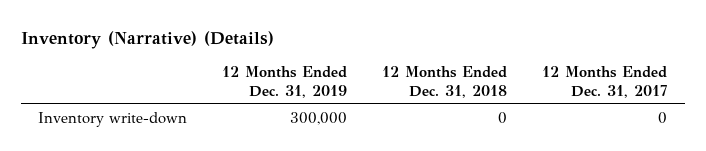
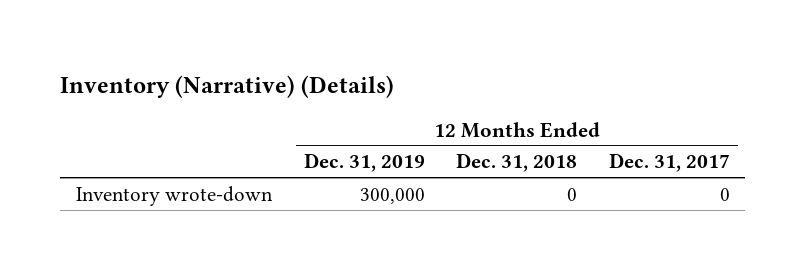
- Inventory write-down | 300,000 | 0 | 0
+ Inventory wrote-down | 300,000 | 0 | 0

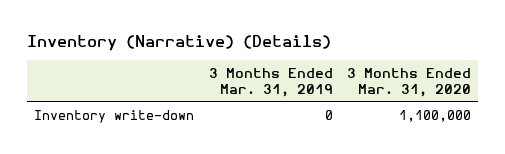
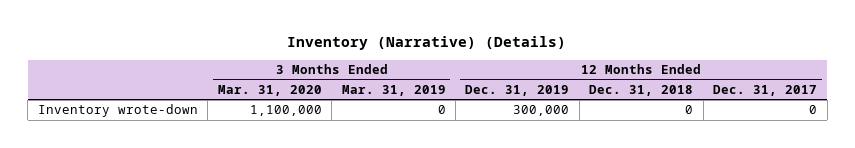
- | 3 Months Ended Mar. 31, 2019 | 3 Months Ended Mar. 31, 2020
+ | 3 Months Ended Mar. 31, 2020 | 3 Months Ended Mar. 31, 2019 | 12 Months Ended Dec. 31, 2019 | 12 Months Ended Dec. 31, 2018 | 12 Months Ended Dec. 31, 2017
- Inventory write-down | 0 | 1,100,000
+ Inventory wrote-down | 1,100,000 | 0 | 300,000 | 0 | 0

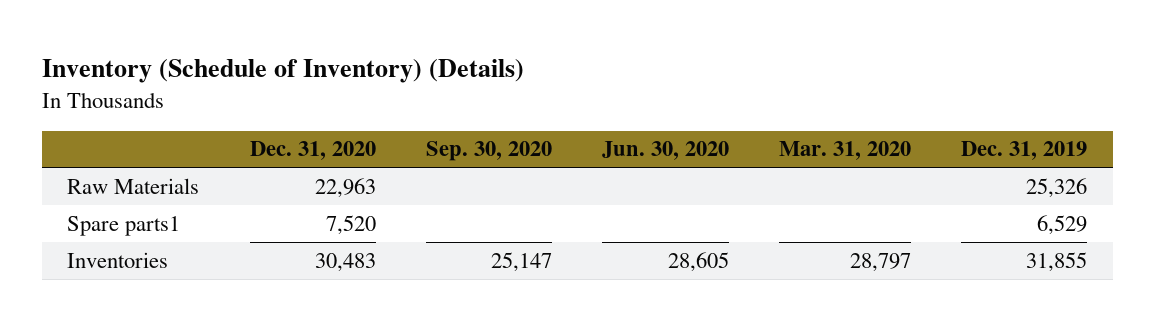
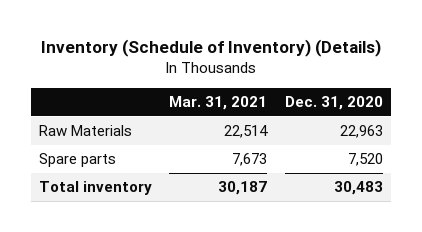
- | Dec. 31, 2020 | Sep. 30, 2020 | Jun. 30, 2020 | Mar. 31, 2020 | Dec. 31, 2019
+ | Mar. 31, 2021 | Dec. 31, 2020
- Spare parts1 | 7,520 | | | | 6,529
- Inventories | 30,483 | 25,147 | 28,605 | 28,797 | 31,855
+ Spare parts | 7,673 | 7,520
+ Total inventory | 30,187 | 30,483

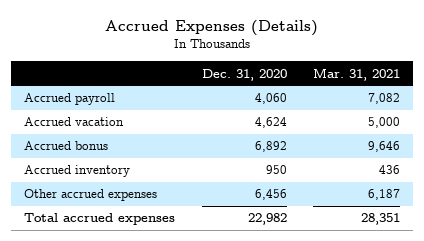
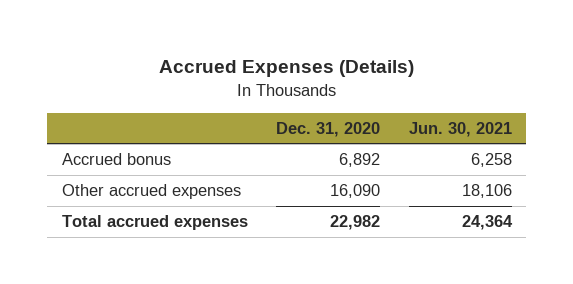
- | Dec. 31, 2020 | Mar. 31, 2021
+ | Dec. 31, 2020 | Jun. 30, 2021
- Accrued payroll | 4,060 | 7,082
- Accrued vacation | 4,624 | 5,000
- Accrued inventory | 950 | 436
- Other accrued expenses | 6,456 | 6,187
+ Other accrued expenses | 16,090 | 18,106

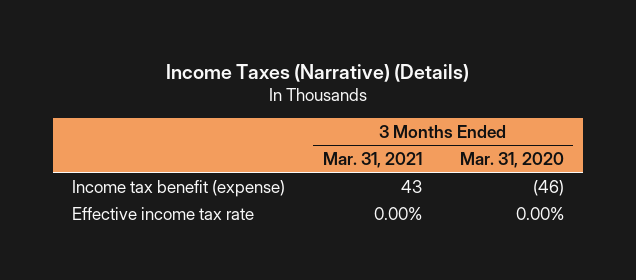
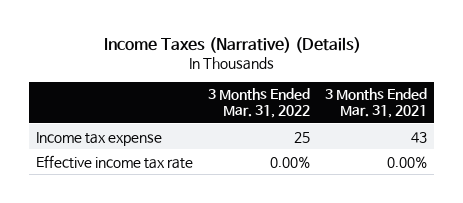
- | 3 Months Ended Mar. 31, 2021 | 3 Months Ended Mar. 31, 2020
+ | 3 Months Ended Mar. 31, 2022 | 3 Months Ended Mar. 31, 2021
- Income tax benefit (expense) | 43 | (46)
+ Income tax expense | 25 | 43

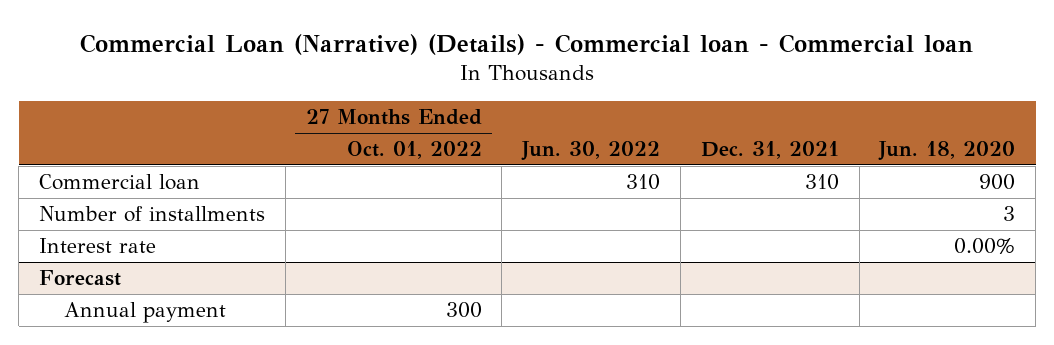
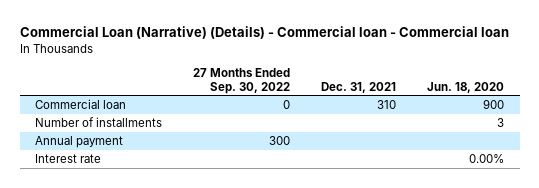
- | 27 Months Ended Oct. 01, 2022 | Jun. 30, 2022 | Dec. 31, 2021 | Jun. 18, 2020
+ | 27 Months Ended Sep. 30, 2022 | Dec. 31, 2021 | Jun. 18, 2020
- Forecast
moved down: Interest rate | | | 0.00%

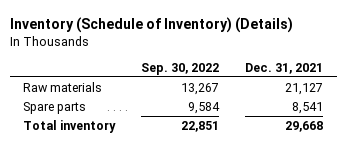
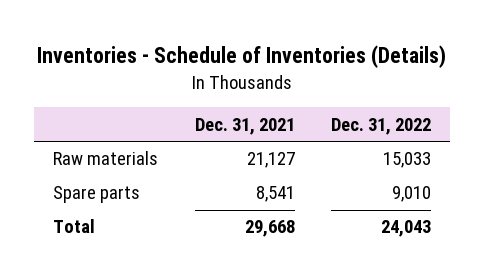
- Inventory (Schedule of Inventory) (Details)
+ Inventories - Schedule of Inventories (Details)
- | Sep. 30, 2022 | Dec. 31, 2021
+ | Dec. 31, 2021 | Dec. 31, 2022
- Total inventory | 22,851 | 29,668
+ Total | 29,668 | 24,043

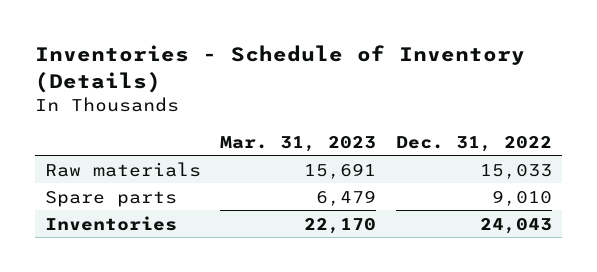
- Inventories - Schedule of Inventories (Details)
+ Inventories - Schedule of Inventory (Details)
- | Dec. 31, 2021 | Dec. 31, 2022
+ | Mar. 31, 2023 | Dec. 31, 2022
- Total | 29,668 | 24,043
+ Inventories | 22,170 | 24,043

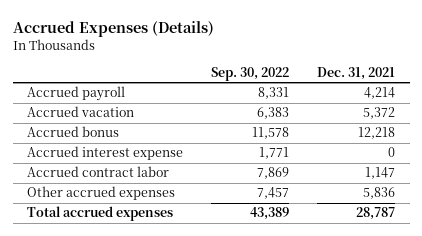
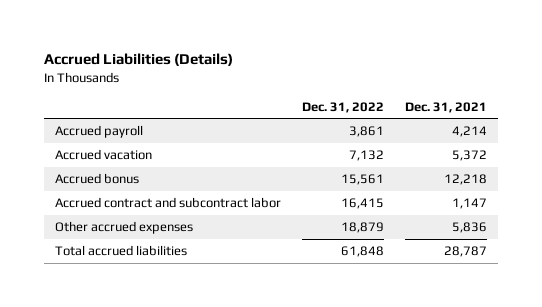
- Accrued Expenses (Details)
+ Accrued Liabilities (Details)
- | Sep. 30, 2022 | Dec. 31, 2021
+ | Dec. 31, 2022 | Dec. 31, 2021
- Accrued interest expense | 1,771 | 0
- Accrued contract labor | 7,869 | 1,147
+ Accrued contract and subcontract labor | 16,415 | 1,147
- Total accrued expenses | 43,389 | 28,787
+ Total accrued liabilities | 61,848 | 28,787

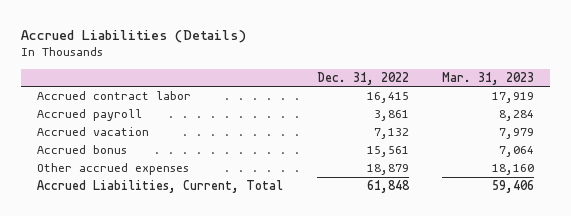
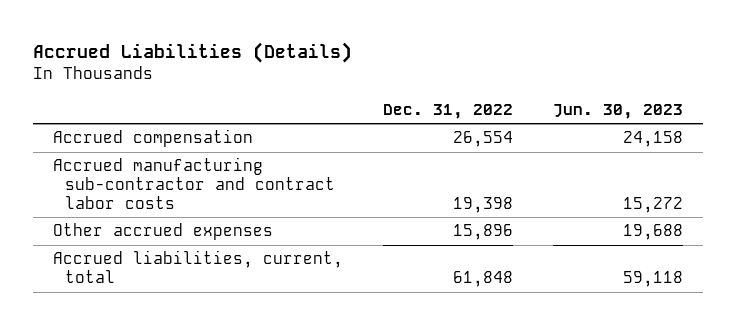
- | Dec. 31, 2022 | Mar. 31, 2023
+ | Dec. 31, 2022 | Jun. 30, 2023
- Accrued contract labor | 16,415 | 17,919
- Accrued payroll | 3,861 | 8,284
- Accrued vacation | 7,132 | 7,979
- Accrued bonus | 15,561 | 7,064
- Other accrued expenses | 18,879 | 18,160
- Accrued Liabilities, Current, Total | 61,848 | 59,406
+ Accrued compensation | 26,554 | 24,158
+ Accrued manufacturing sub-contractor and contract labor costs | 19,398 | 15,272
+ Other accrued expenses | 15,896 | 19,688
+ Accrued liabilities, current, total | 61,848 | 59,118

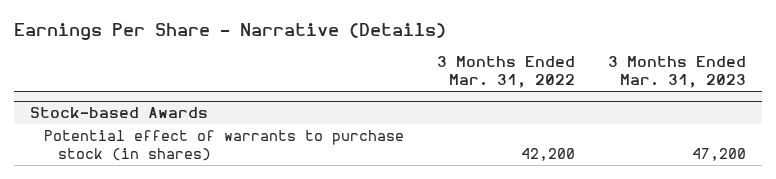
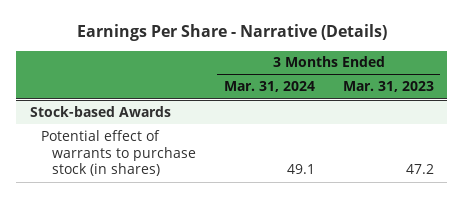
- | 3 Months Ended Mar. 31, 2022 | 3 Months Ended Mar. 31, 2023
+ | 3 Months Ended Mar. 31, 2024 | 3 Months Ended Mar. 31, 2023
@ Stock-based Awards
- Potential effect of warrants to purchase stock (in shares) | 42,200 | 47,200
+ Potential effect of warrants to purchase stock (in shares) | 49.1 | 47.2

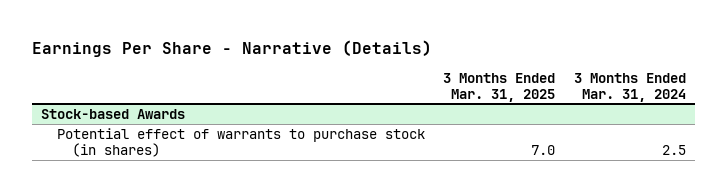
- | 3 Months Ended Mar. 31, 2024 | 3 Months Ended Mar. 31, 2023
+ | 3 Months Ended Mar. 31, 2025 | 3 Months Ended Mar. 31, 2024
@ Stock-based Awards
- Potential effect of warrants to purchase stock (in shares) | 49.1 | 47.2
+ Potential effect of warrants to purchase stock (in shares) | 7.0 | 2.5

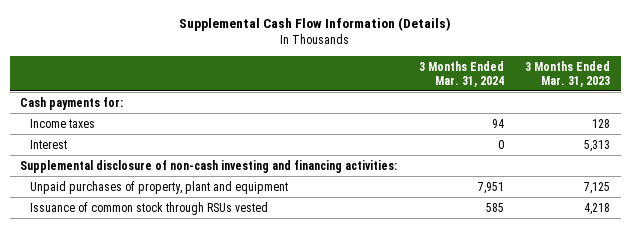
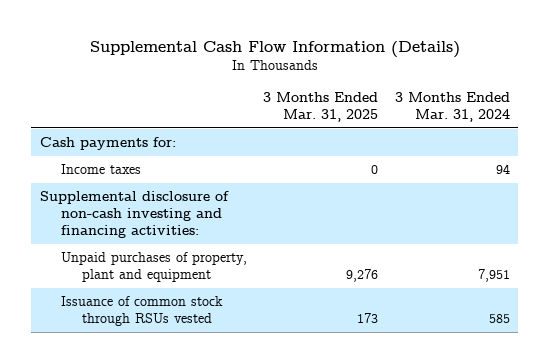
- | 3 Months Ended Mar. 31, 2024 | 3 Months Ended Mar. 31, 2023
+ | 3 Months Ended Mar. 31, 2025 | 3 Months Ended Mar. 31, 2024
- Interest | 0 | 5,313

